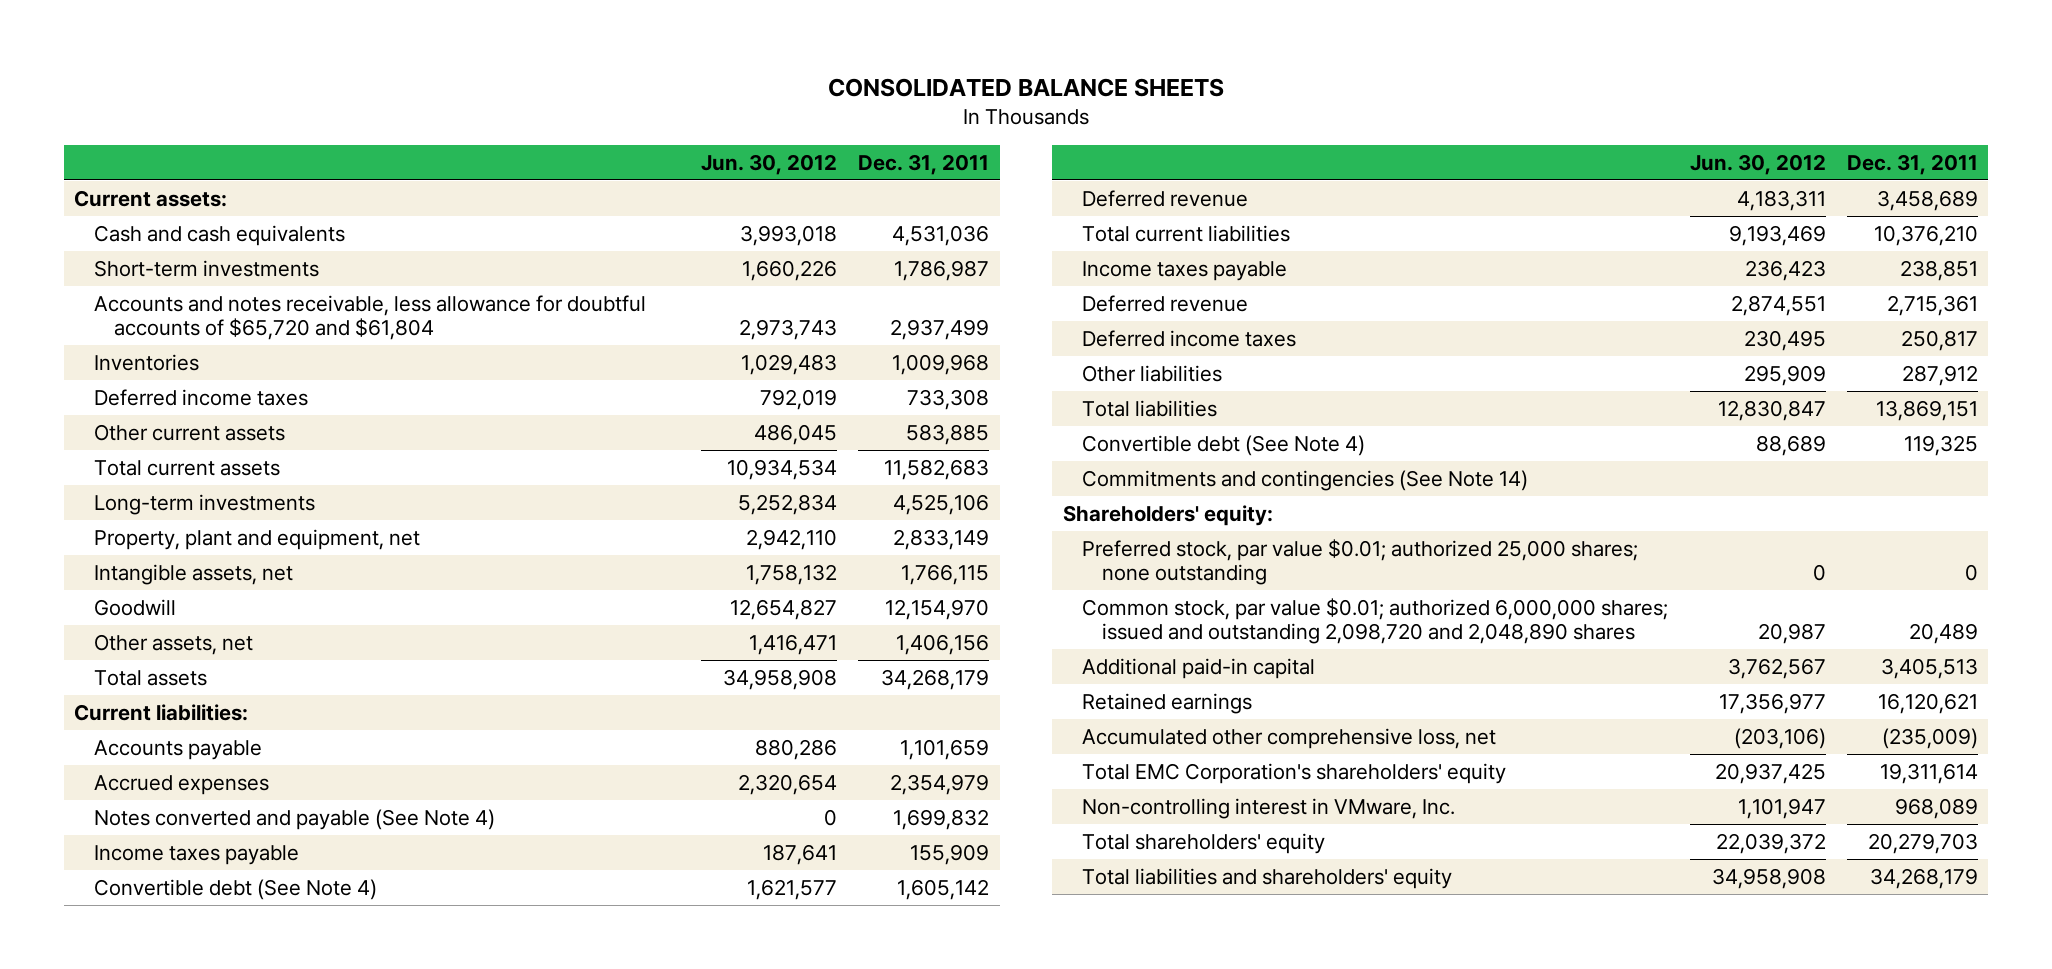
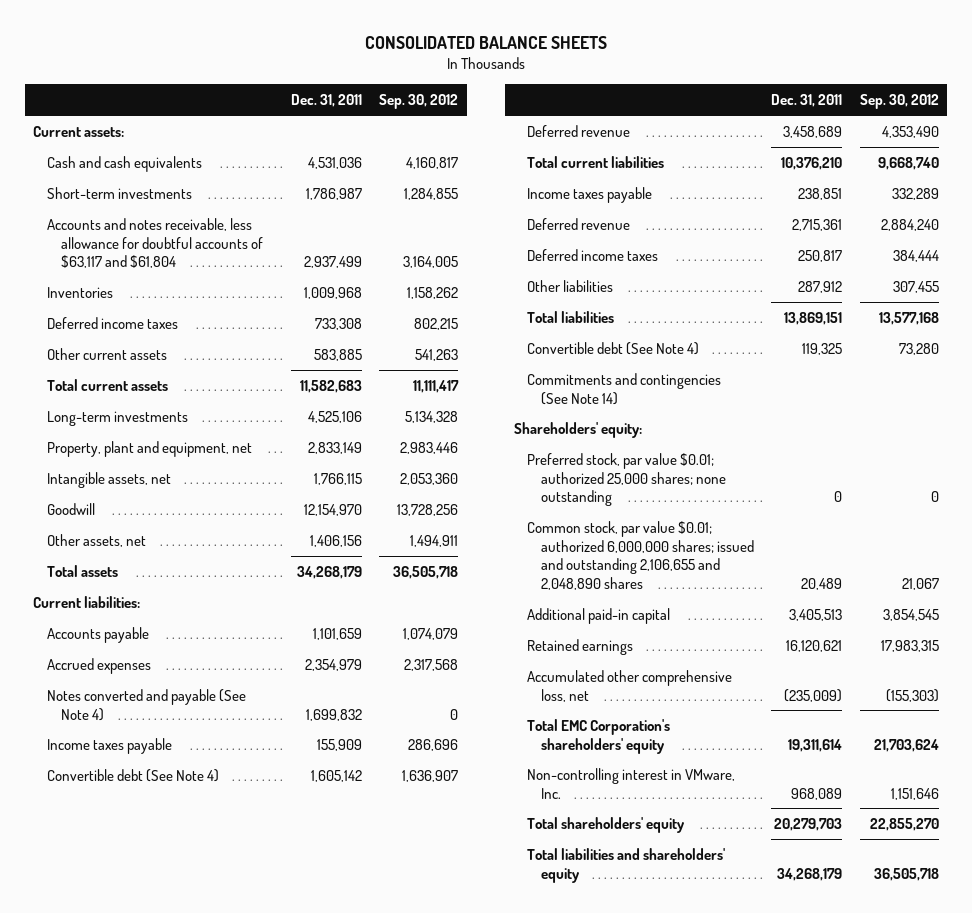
- | Jun. 30, 2012 | Dec. 31, 2011
+ | Dec. 31, 2011 | Sep. 30, 2012
- Accounts and notes receivable, less allowance for doubtful accounts of $65,720 and $61,804 | 2,973,743 | 2,937,499
+ Accounts and notes receivable, less allowance for doubtful accounts of $63,117 and $61,804 | 2,937,499 | 3,164,005
- Common stock, par value $0.01; authorized 6,000,000 shares; issued and outstanding 2,098,720 and 2,048,890 shares | 20,987 | 20,489
+ Common stock, par value $0.01; authorized 6,000,000 shares; issued and outstanding 2,106,655 and 2,048,890 shares | 20,489 | 21,067

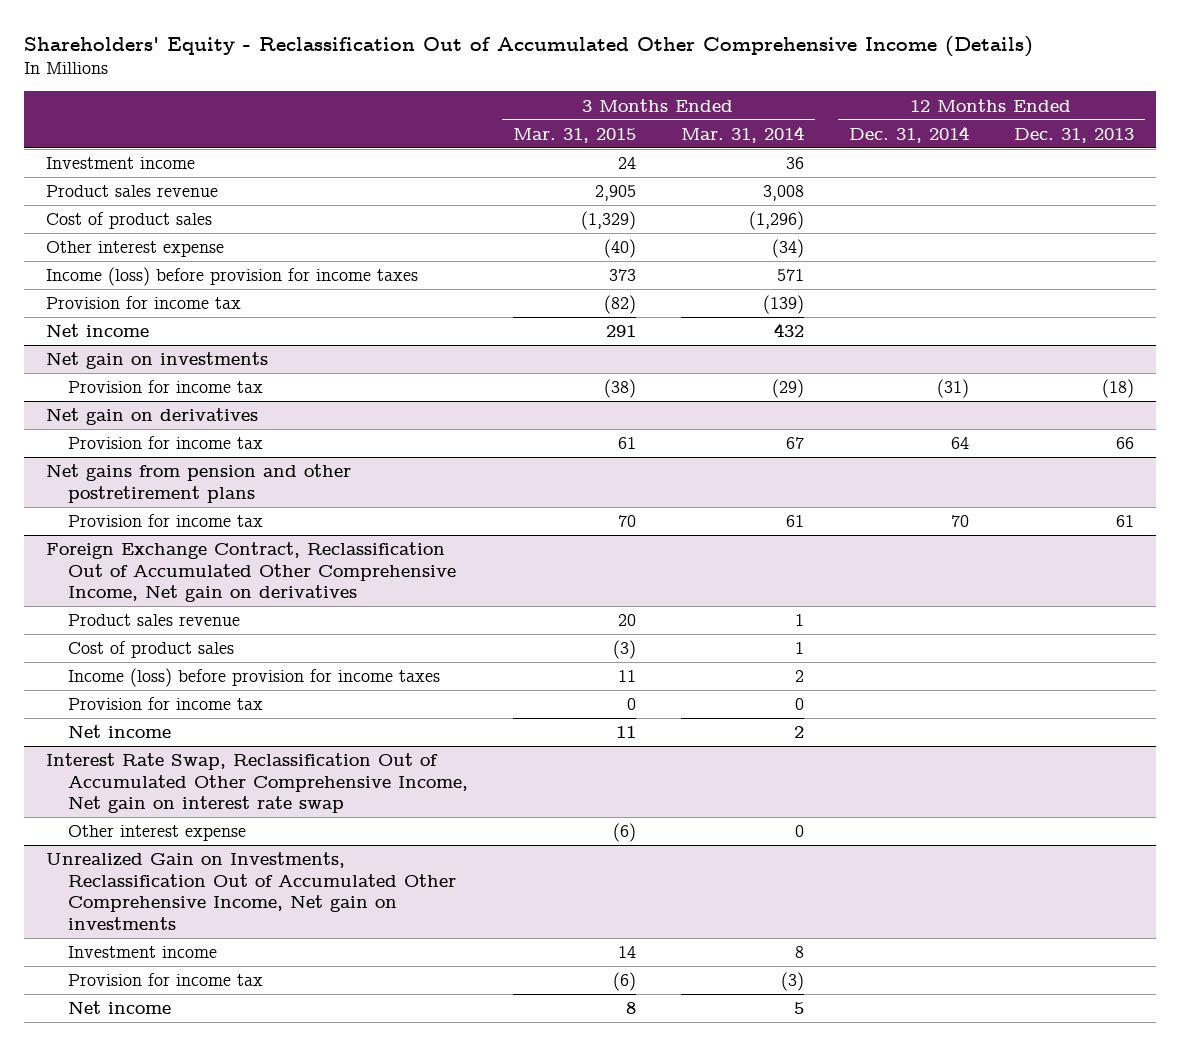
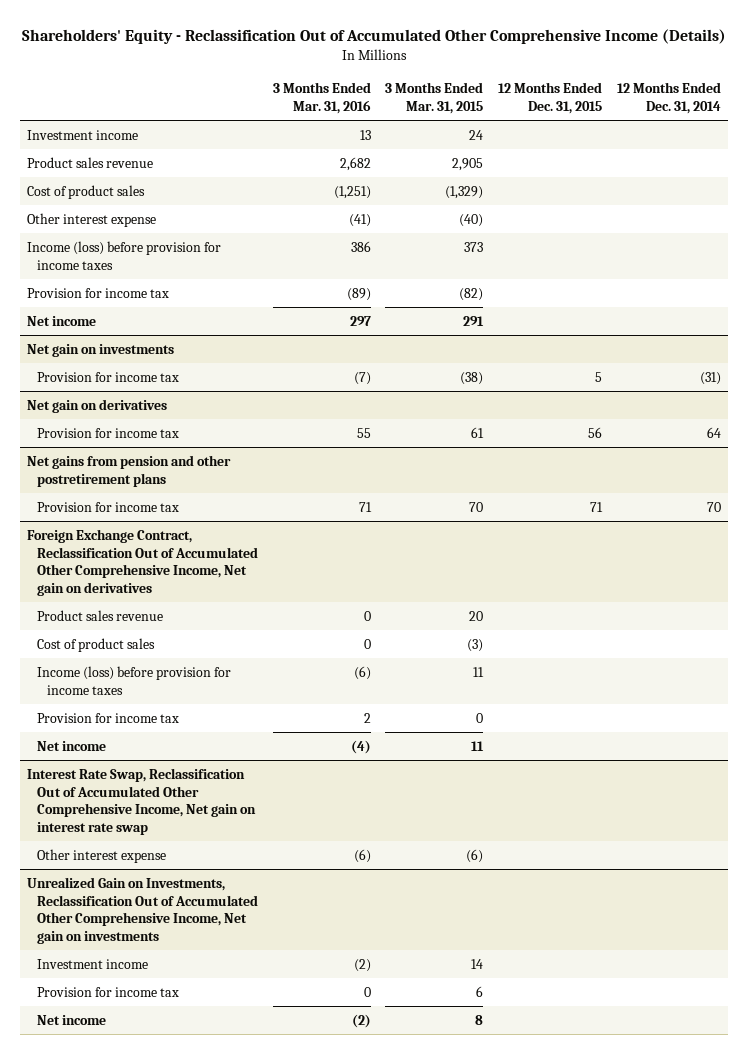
- | 3 Months Ended Mar. 31, 2015 | 3 Months Ended Mar. 31, 2014 | 12 Months Ended Dec. 31, 2014 | 12 Months Ended Dec. 31, 2013
+ | 3 Months Ended Mar. 31, 2016 | 3 Months Ended Mar. 31, 2015 | 12 Months Ended Dec. 31, 2015 | 12 Months Ended Dec. 31, 2014
@ Unrealized Gain on Investments, Reclassification Out of Accumulated Other Comprehensive Income, Net gain on investments
- Provision for income tax | (6) | (3) | |
+ Provision for income tax | 0 | 6 | |

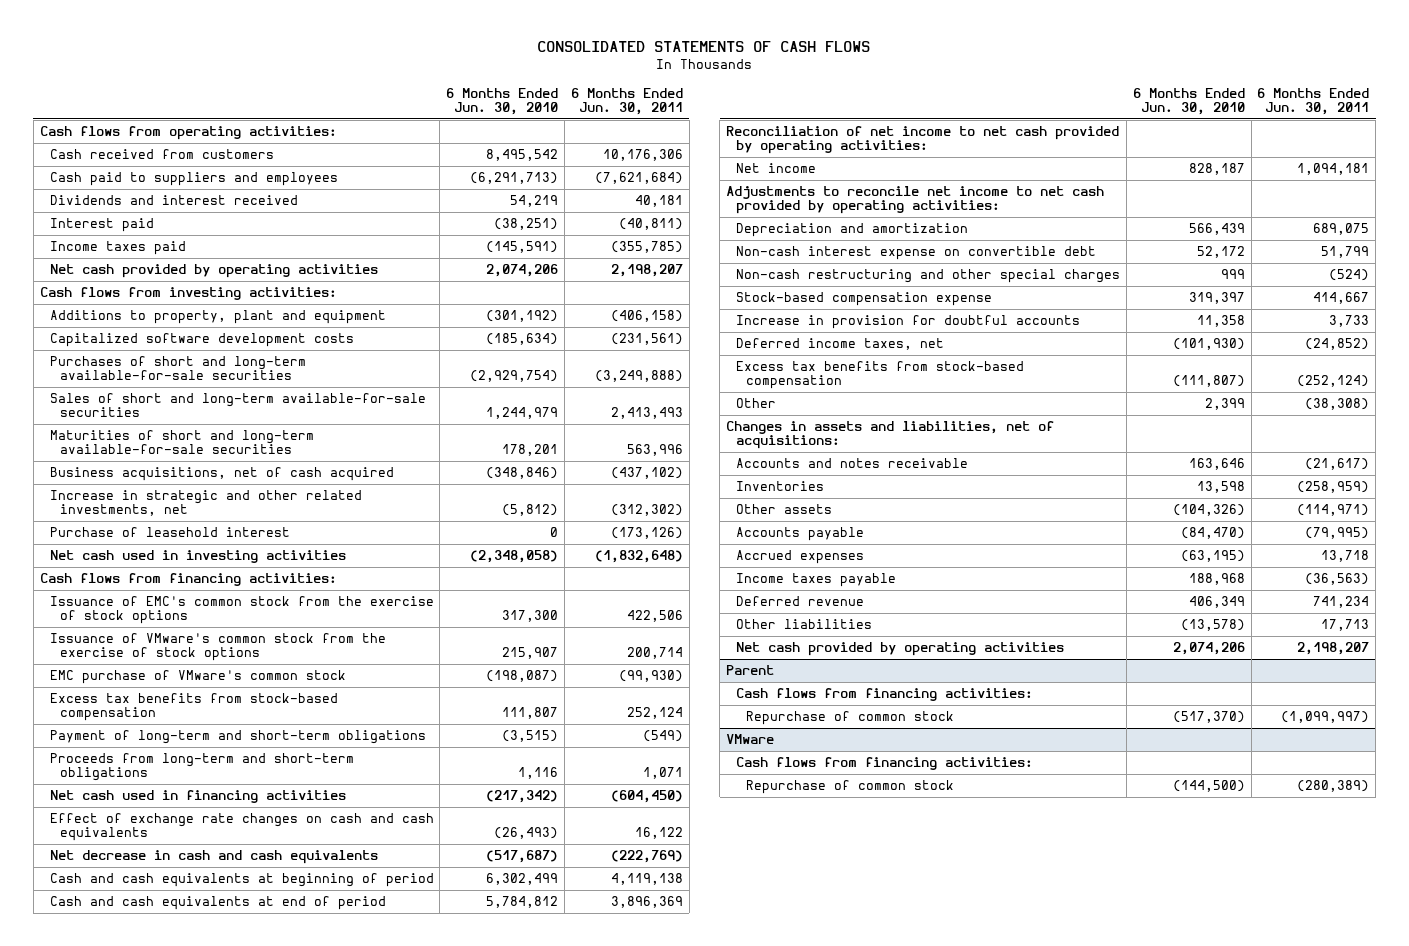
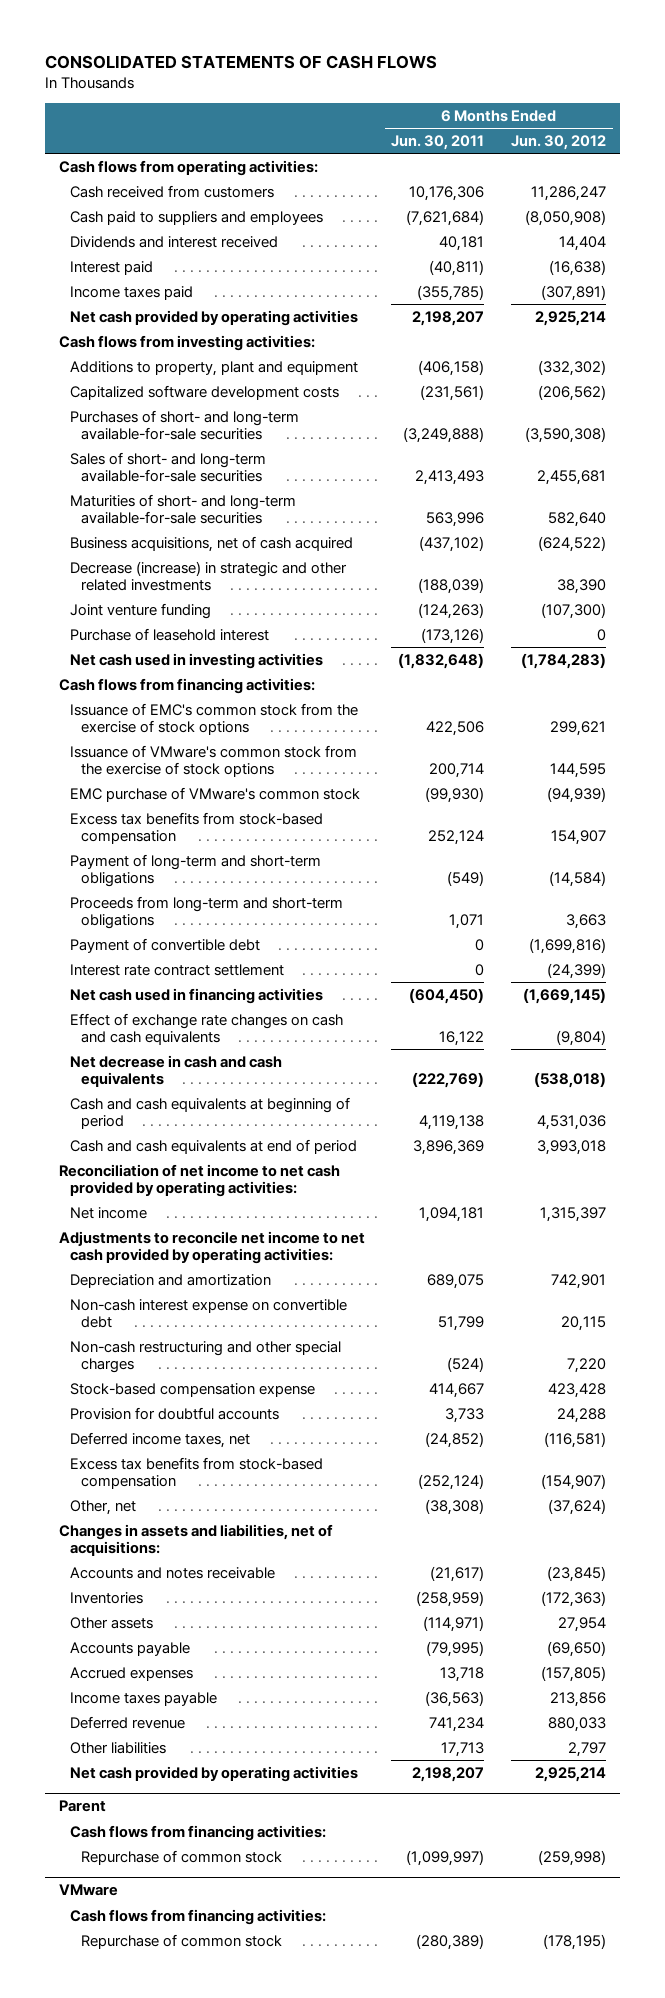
- | 6 Months Ended Jun. 30, 2010 | 6 Months Ended Jun. 30, 2011
+ | 6 Months Ended Jun. 30, 2011 | 6 Months Ended Jun. 30, 2012
- Purchases of short and long-term available-for-sale securities | (2,929,754) | (3,249,888)
- Sales of short and long-term available-for-sale securities | 1,244,979 | 2,413,493
- Maturities of short and long-term available-for-sale securities | 178,201 | 563,996
+ Purchases of short- and long-term available-for-sale securities | (3,249,888) | (3,590,308)
+ Sales of short- and long-term available-for-sale securities | 2,413,493 | 2,455,681
+ Maturities of short- and long-term available-for-sale securities | 563,996 | 582,640
- Increase in strategic and other related investments, net | (5,812) | (312,302)
+ Decrease (increase) in strategic and other related investments | (188,039) | 38,390
+ Joint venture funding | (124,263) | (107,300)
+ Payment of convertible debt | 0 | (1,699,816)
+ Interest rate contract settlement | 0 | (24,399)
- Increase in provision for doubtful accounts | 11,358 | 3,733
+ Provision for doubtful accounts | 3,733 | 24,288
- Other | 2,399 | (38,308)
+ Other, net | (38,308) | (37,624)

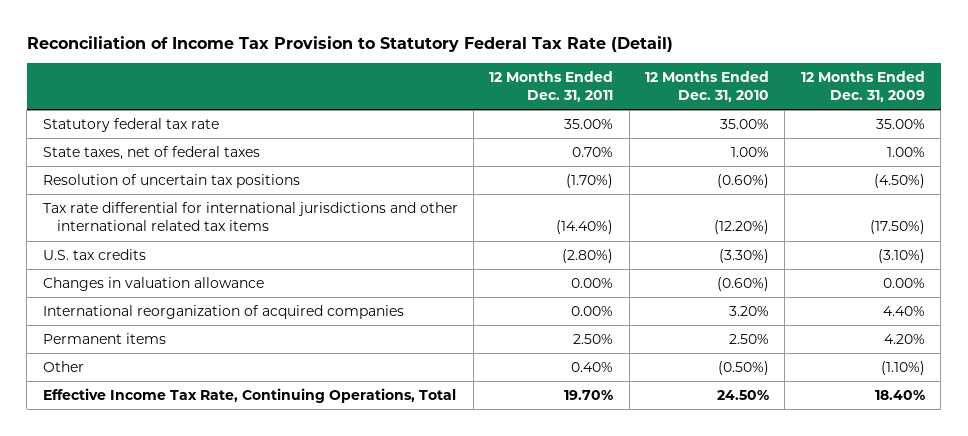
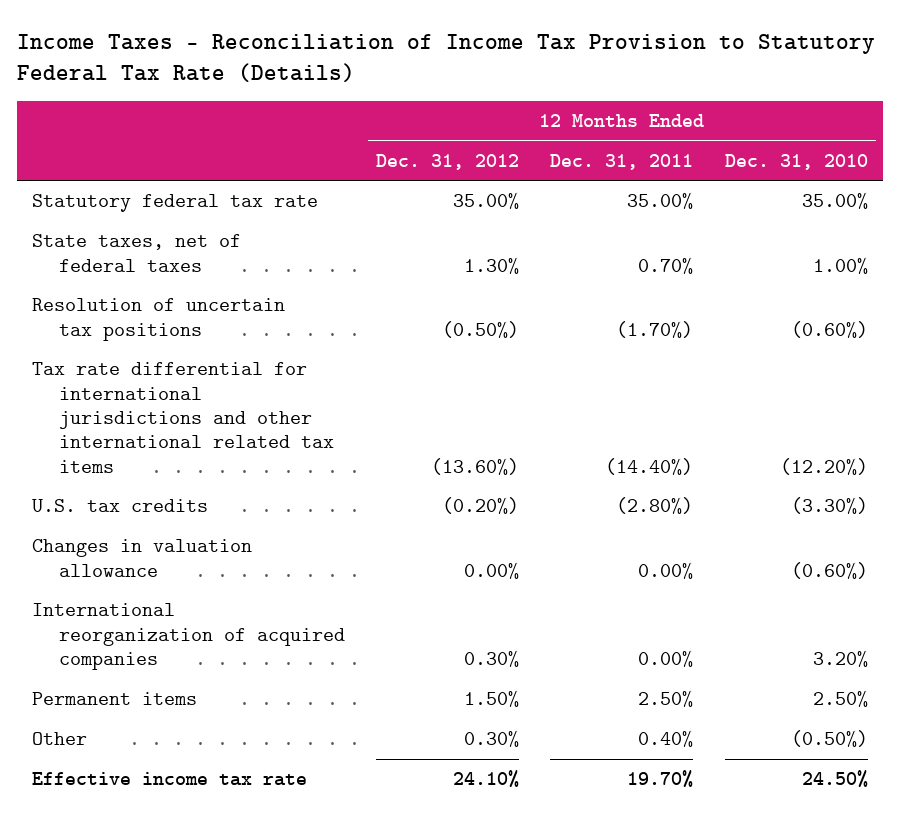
- Reconciliation of Income Tax Provision to Statutory Federal Tax Rate (Detail)
+ Income Taxes - Reconciliation of Income Tax Provision to Statutory Federal Tax Rate (Details)
- | 12 Months Ended Dec. 31, 2011 | 12 Months Ended Dec. 31, 2010 | 12 Months Ended Dec. 31, 2009
+ | 12 Months Ended Dec. 31, 2012 | 12 Months Ended Dec. 31, 2011 | 12 Months Ended Dec. 31, 2010
- Effective Income Tax Rate, Continuing Operations, Total | 19.70% | 24.50% | 18.40%
+ Effective income tax rate | 24.10% | 19.70% | 24.50%

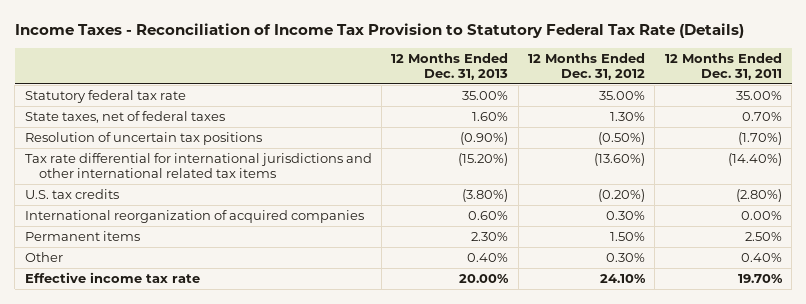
- | 12 Months Ended Dec. 31, 2012 | 12 Months Ended Dec. 31, 2011 | 12 Months Ended Dec. 31, 2010
+ | 12 Months Ended Dec. 31, 2013 | 12 Months Ended Dec. 31, 2012 | 12 Months Ended Dec. 31, 2011
- Changes in valuation allowance | 0.00% | 0.00% | (0.60%)

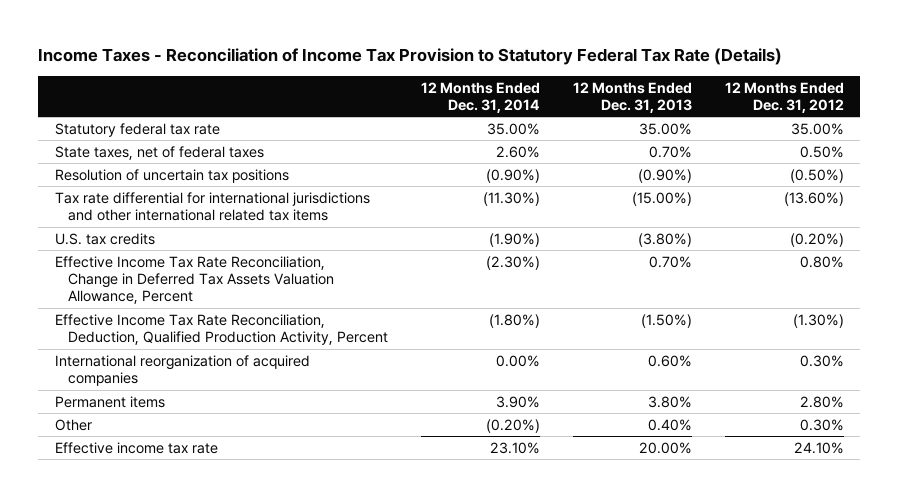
- | 12 Months Ended Dec. 31, 2013 | 12 Months Ended Dec. 31, 2012 | 12 Months Ended Dec. 31, 2011
+ | 12 Months Ended Dec. 31, 2014 | 12 Months Ended Dec. 31, 2013 | 12 Months Ended Dec. 31, 2012
- State taxes, net of federal taxes | 1.60% | 1.30% | 0.70%
+ State taxes, net of federal taxes | 2.60% | 0.70% | 0.50%
- Tax rate differential for international jurisdictions and other international related tax items | (15.20%) | (13.60%) | (14.40%)
+ Tax rate differential for international jurisdictions and other international related tax items | (11.30%) | (15.00%) | (13.60%)
+ Effective Income Tax Rate Reconciliation, Change in Deferred Tax Assets Valuation Allowance, Percent | (2.30%) | 0.70% | 0.80%
+ Effective Income Tax Rate Reconciliation, Deduction, Qualified Production Activity, Percent | (1.80%) | (1.50%) | (1.30%)
- Permanent items | 2.30% | 1.50% | 2.50%
+ Permanent items | 3.90% | 3.80% | 2.80%

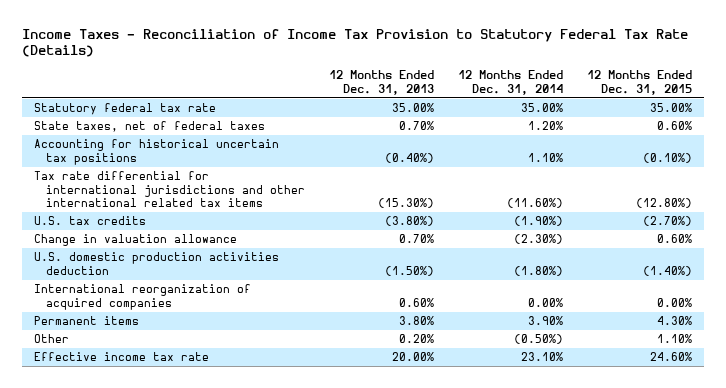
- | 12 Months Ended Dec. 31, 2014 | 12 Months Ended Dec. 31, 2013 | 12 Months Ended Dec. 31, 2012
+ | 12 Months Ended Dec. 31, 2013 | 12 Months Ended Dec. 31, 2014 | 12 Months Ended Dec. 31, 2015
- State taxes, net of federal taxes | 2.60% | 0.70% | 0.50%
- Resolution of uncertain tax positions | (0.90%) | (0.90%) | (0.50%)
- Tax rate differential for international jurisdictions and other international related tax items | (11.30%) | (15.00%) | (13.60%)
+ State taxes, net of federal taxes | 0.70% | 1.20% | 0.60%
+ Accounting for historical uncertain tax positions | (0.40%) | 1.10% | (0.10%)
+ Tax rate differential for international jurisdictions and other international related tax items | (15.30%) | (11.60%) | (12.80%)
- Effective Income Tax Rate Reconciliation, Change in Deferred Tax Assets Valuation Allowance, Percent | (2.30%) | 0.70% | 0.80%
- Effective Income Tax Rate Reconciliation, Deduction, Qualified Production Activity, Percent | (1.80%) | (1.50%) | (1.30%)
+ Change in valuation allowance | 0.70% | (2.30%) | 0.60%
+ U.S. domestic production activities deduction | (1.50%) | (1.80%) | (1.40%)
- Other | (0.20%) | 0.40% | 0.30%
+ Other | 0.20% | (0.50%) | 1.10%

